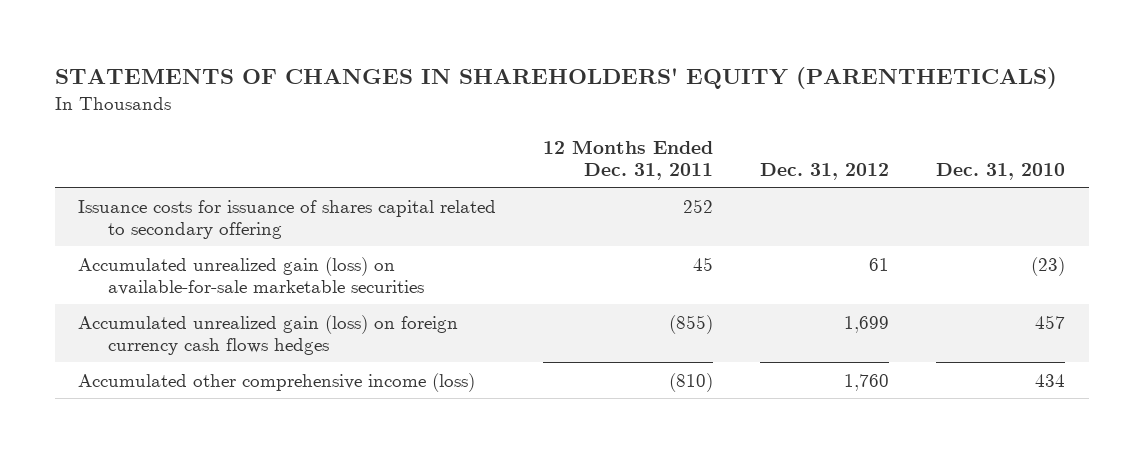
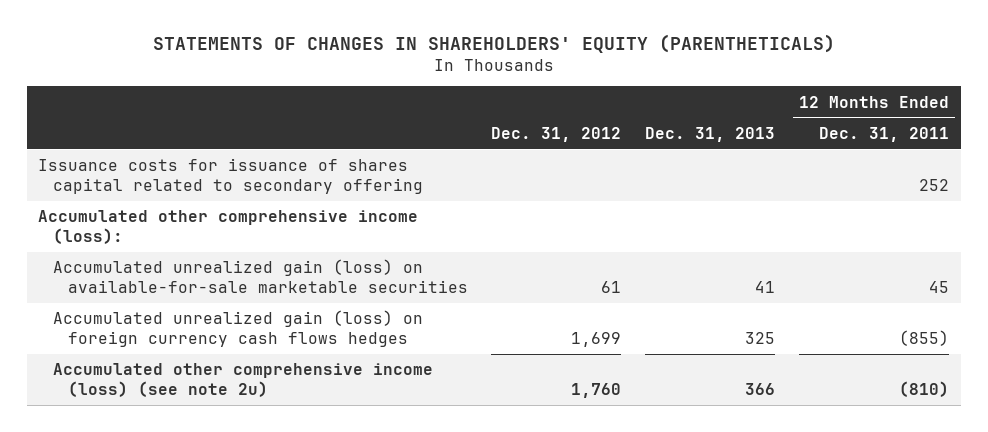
- | 12 Months Ended Dec. 31, 2011 | Dec. 31, 2012 | Dec. 31, 2010
+ | Dec. 31, 2012 | Dec. 31, 2013 | 12 Months Ended Dec. 31, 2011
+ Accumulated other comprehensive income (loss):
- Accumulated other comprehensive income (loss) | (810) | 1,760 | 434
+ Accumulated other comprehensive income (loss) (see note 2u) | 1,760 | 366 | (810)

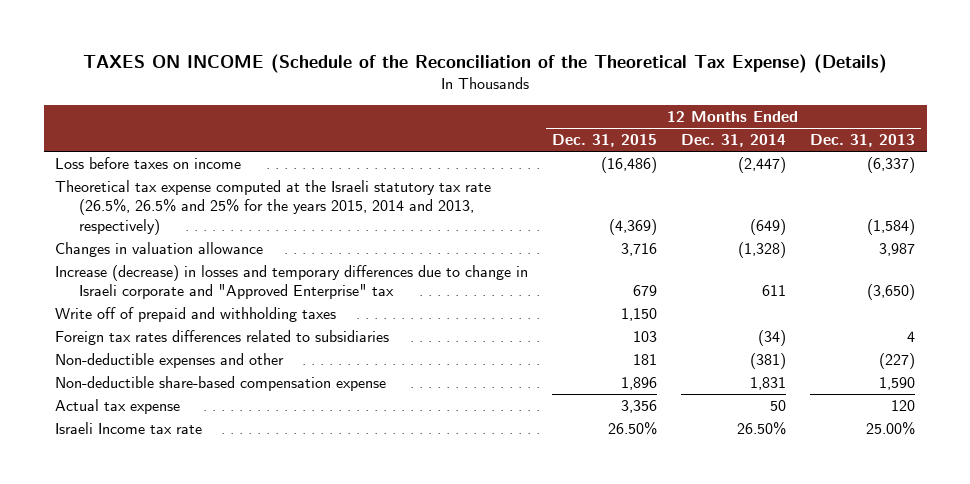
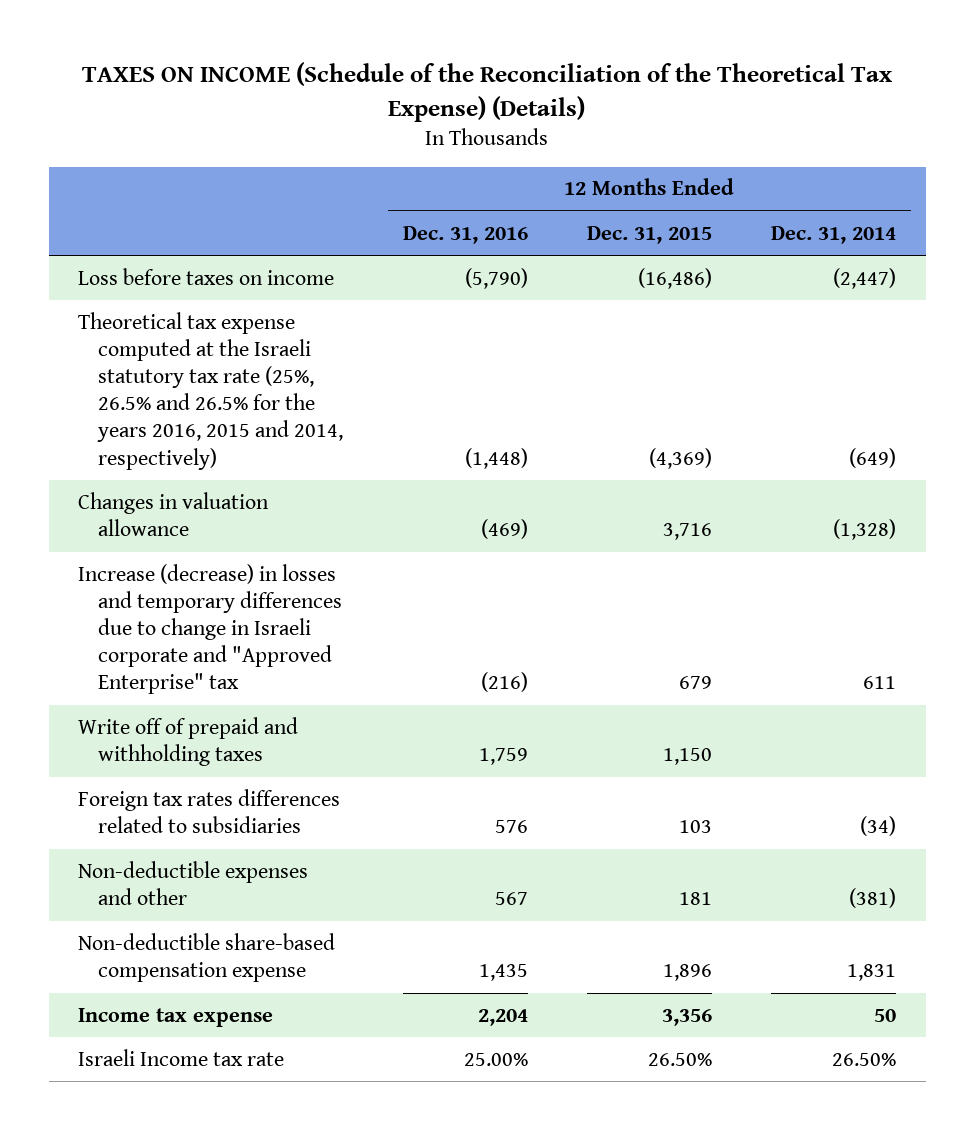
- | 12 Months Ended Dec. 31, 2015 | 12 Months Ended Dec. 31, 2014 | 12 Months Ended Dec. 31, 2013
+ | 12 Months Ended Dec. 31, 2016 | 12 Months Ended Dec. 31, 2015 | 12 Months Ended Dec. 31, 2014
- Theoretical tax expense computed at the Israeli statutory tax rate (26.5%, 26.5% and 25% for the years 2015, 2014 and 2013, respectively) | (4,369) | (649) | (1,584)
+ Theoretical tax expense computed at the Israeli statutory tax rate (25%, 26.5% and 26.5% for the years 2016, 2015 and 2014, respectively) | (1,448) | (4,369) | (649)
- Actual tax expense | 3,356 | 50 | 120
+ Income tax expense | 2,204 | 3,356 | 50

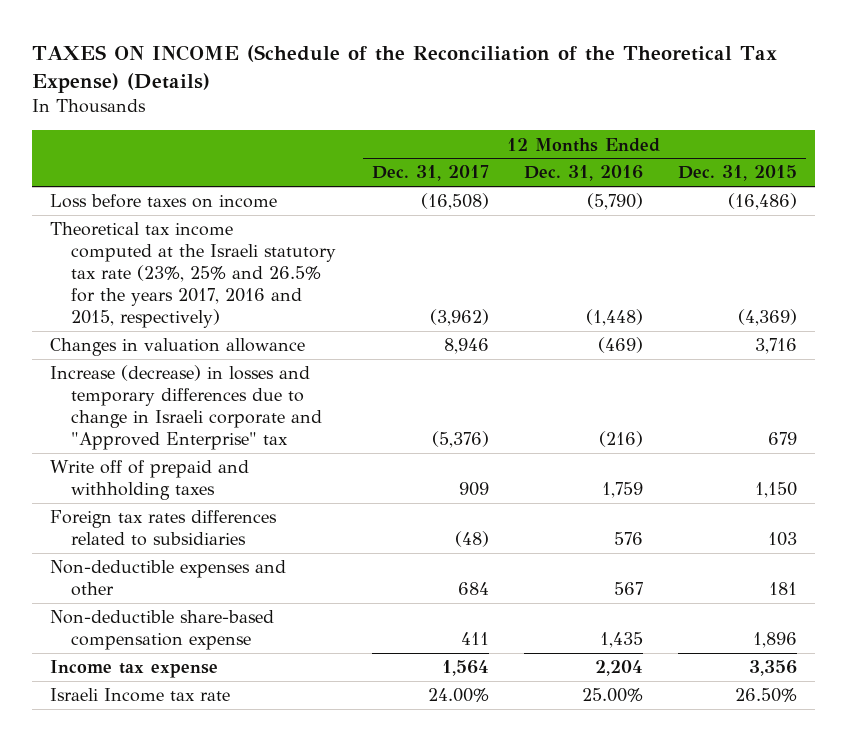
- | 12 Months Ended Dec. 31, 2016 | 12 Months Ended Dec. 31, 2015 | 12 Months Ended Dec. 31, 2014
+ | 12 Months Ended Dec. 31, 2017 | 12 Months Ended Dec. 31, 2016 | 12 Months Ended Dec. 31, 2015
- Theoretical tax expense computed at the Israeli statutory tax rate (25%, 26.5% and 26.5% for the years 2016, 2015 and 2014, respectively) | (1,448) | (4,369) | (649)
+ Theoretical tax income computed at the Israeli statutory tax rate (23%, 25% and 26.5% for the years 2017, 2016 and 2015, respectively) | (3,962) | (1,448) | (4,369)

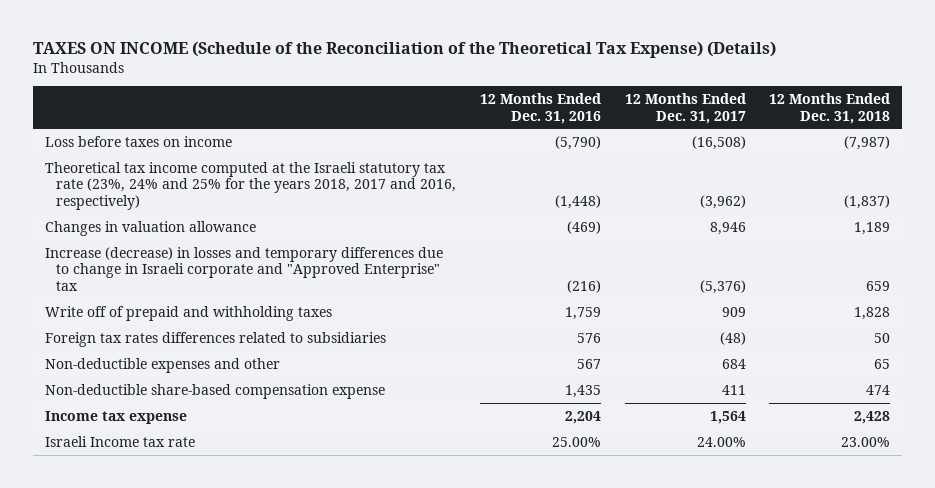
- | 12 Months Ended Dec. 31, 2017 | 12 Months Ended Dec. 31, 2016 | 12 Months Ended Dec. 31, 2015
+ | 12 Months Ended Dec. 31, 2016 | 12 Months Ended Dec. 31, 2017 | 12 Months Ended Dec. 31, 2018
- Theoretical tax income computed at the Israeli statutory tax rate (23%, 25% and 26.5% for the years 2017, 2016 and 2015, respectively) | (3,962) | (1,448) | (4,369)
+ Theoretical tax income computed at the Israeli statutory tax rate (23%, 24% and 25% for the years 2018, 2017 and 2016, respectively) | (1,448) | (3,962) | (1,837)

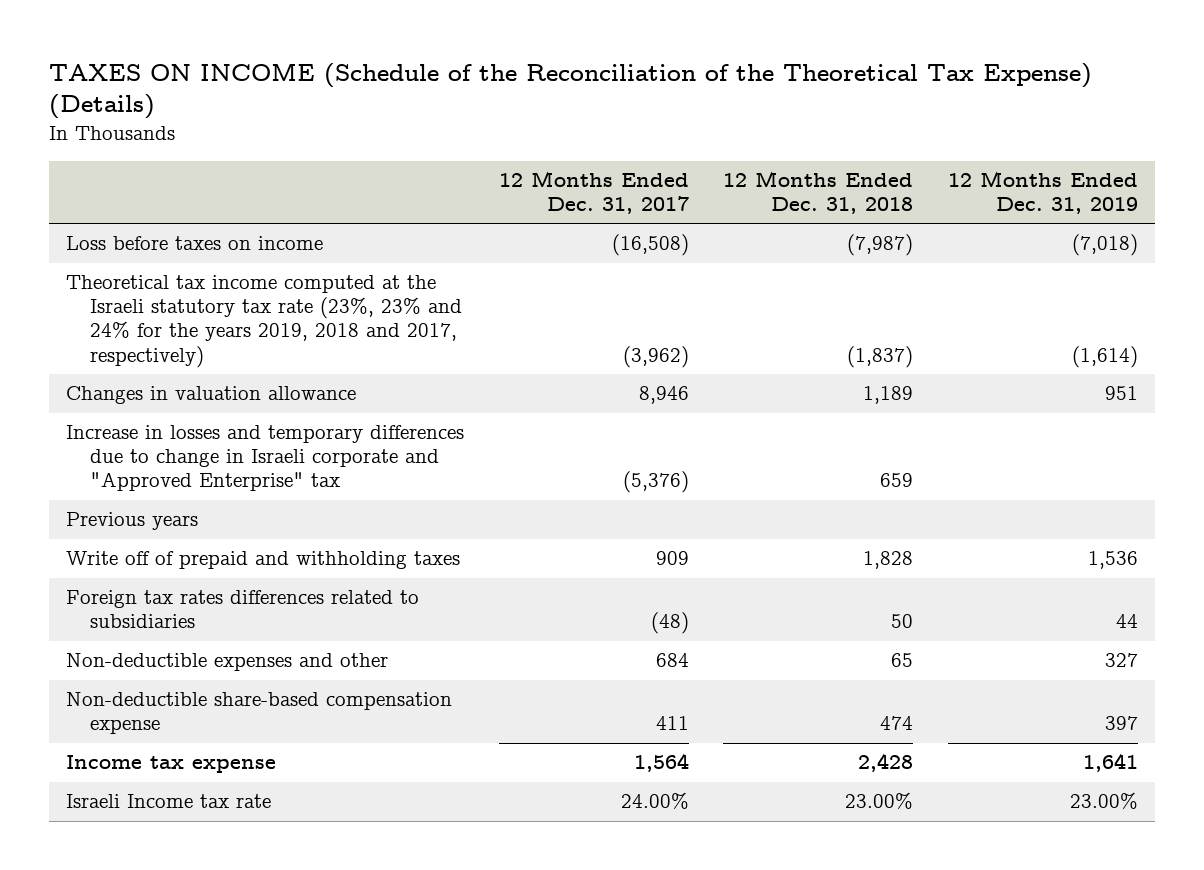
- | 12 Months Ended Dec. 31, 2016 | 12 Months Ended Dec. 31, 2017 | 12 Months Ended Dec. 31, 2018
+ | 12 Months Ended Dec. 31, 2017 | 12 Months Ended Dec. 31, 2018 | 12 Months Ended Dec. 31, 2019
- Theoretical tax income computed at the Israeli statutory tax rate (23%, 24% and 25% for the years 2018, 2017 and 2016, respectively) | (1,448) | (3,962) | (1,837)
+ Theoretical tax income computed at the Israeli statutory tax rate (23%, 23% and 24% for the years 2019, 2018 and 2017, respectively) | (3,962) | (1,837) | (1,614)
- Increase (decrease) in losses and temporary differences due to change in Israeli corporate and "Approved Enterprise" tax | (216) | (5,376) | 659
+ Increase in losses and temporary differences due to change in Israeli corporate and "Approved Enterprise" tax | (5,376) | 659 |
+ Previous years

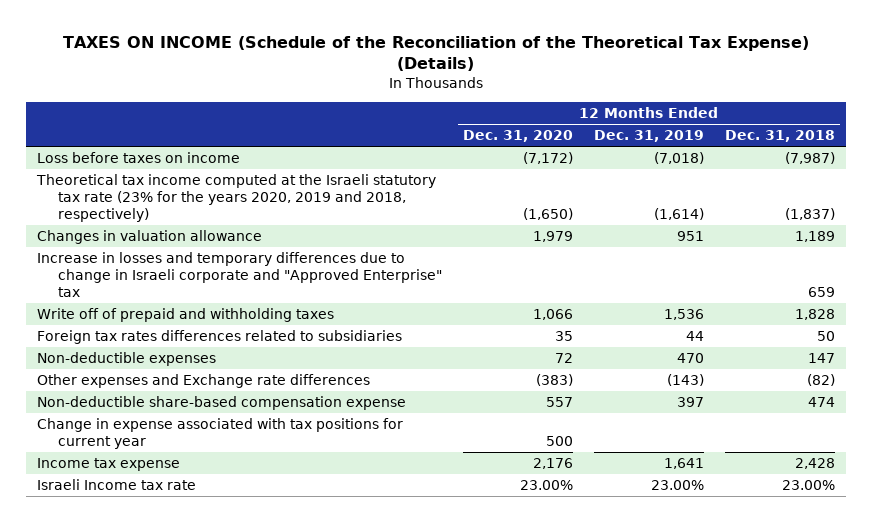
- | 12 Months Ended Dec. 31, 2017 | 12 Months Ended Dec. 31, 2018 | 12 Months Ended Dec. 31, 2019
+ | 12 Months Ended Dec. 31, 2020 | 12 Months Ended Dec. 31, 2019 | 12 Months Ended Dec. 31, 2018
- Theoretical tax income computed at the Israeli statutory tax rate (23%, 23% and 24% for the years 2019, 2018 and 2017, respectively) | (3,962) | (1,837) | (1,614)
+ Theoretical tax income computed at the Israeli statutory tax rate (23% for the years 2020, 2019 and 2018, respectively) | (1,650) | (1,614) | (1,837)
- Previous years
- Non-deductible expenses and other | 684 | 65 | 327
+ Non-deductible expenses | 72 | 470 | 147
+ Other expenses and Exchange rate differences | (383) | (143) | (82)
+ Change in expense associated with tax positions for current year | 500 | |

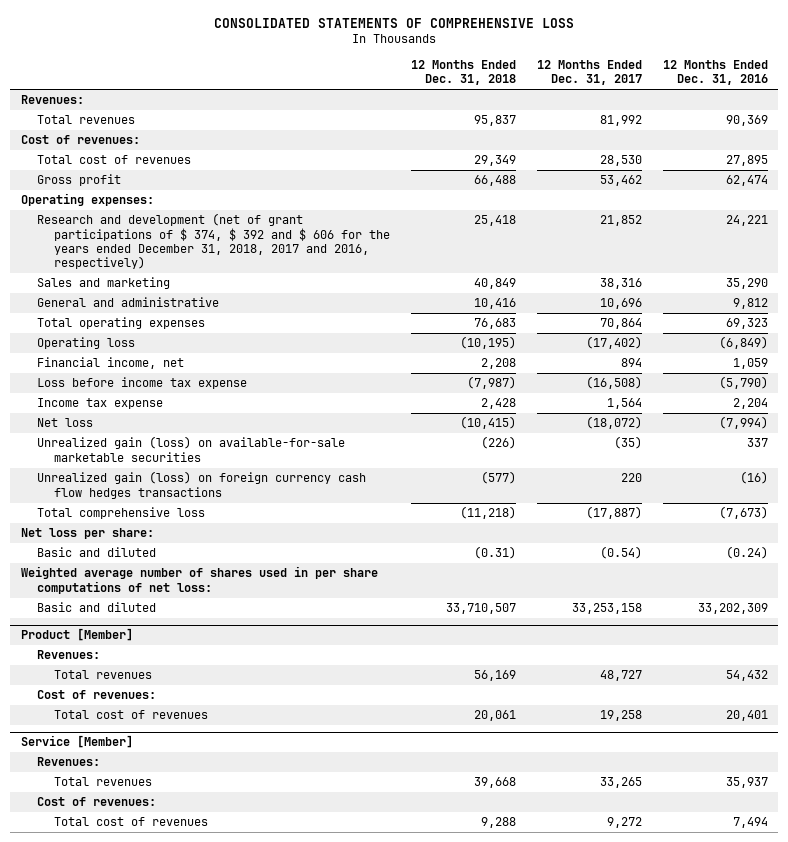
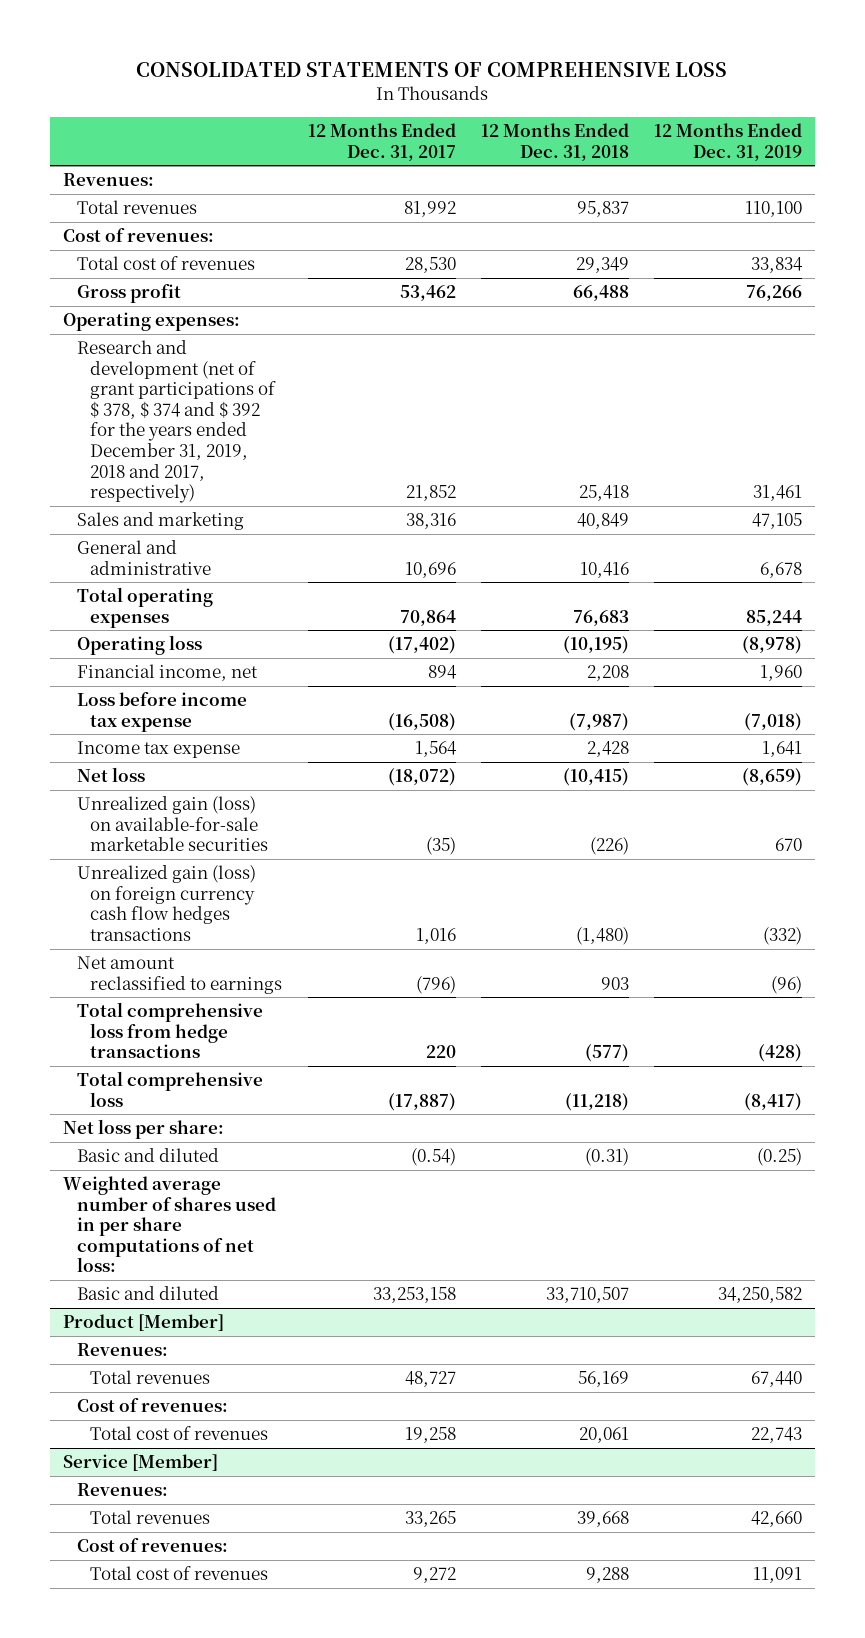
- | 12 Months Ended Dec. 31, 2018 | 12 Months Ended Dec. 31, 2017 | 12 Months Ended Dec. 31, 2016
+ | 12 Months Ended Dec. 31, 2017 | 12 Months Ended Dec. 31, 2018 | 12 Months Ended Dec. 31, 2019
- Research and development (net of grant participations of $ 374, $ 392 and $ 606 for the years ended December 31, 2018, 2017 and 2016, respectively) | 25,418 | 21,852 | 24,221
+ Research and development (net of grant participations of $ 378, $ 374 and $ 392 for the years ended December 31, 2019, 2018 and 2017, respectively) | 21,852 | 25,418 | 31,461
- Unrealized gain (loss) on foreign currency cash flow hedges transactions | (577) | 220 | (16)
+ Unrealized gain (loss) on foreign currency cash flow hedges transactions | 1,016 | (1,480) | (332)
+ Net amount reclassified to earnings | (796) | 903 | (96)
+ Total comprehensive loss from hedge transactions | 220 | (577) | (428)

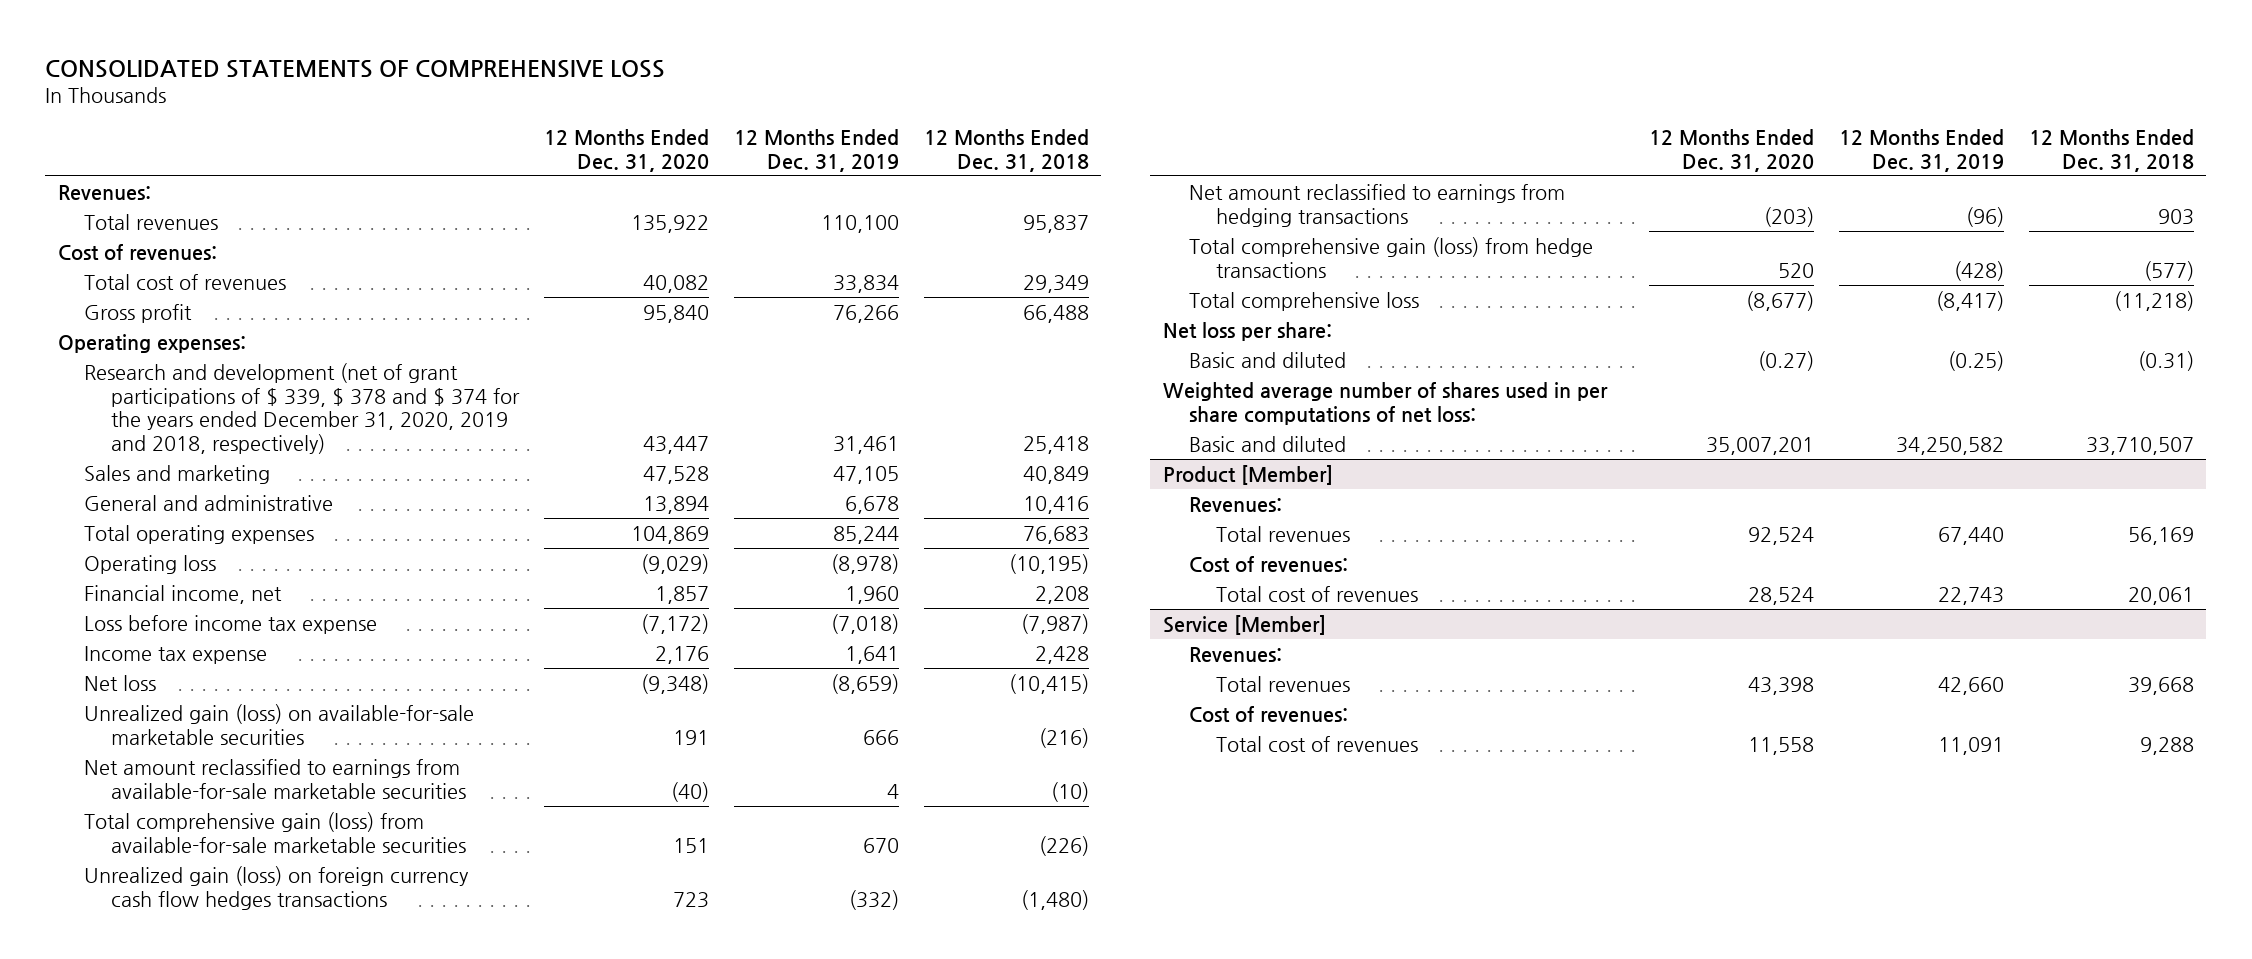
- | 12 Months Ended Dec. 31, 2017 | 12 Months Ended Dec. 31, 2018 | 12 Months Ended Dec. 31, 2019
+ | 12 Months Ended Dec. 31, 2020 | 12 Months Ended Dec. 31, 2019 | 12 Months Ended Dec. 31, 2018
- Research and development (net of grant participations of $ 378, $ 374 and $ 392 for the years ended December 31, 2019, 2018 and 2017, respectively) | 21,852 | 25,418 | 31,461
+ Research and development (net of grant participations of $ 339, $ 378 and $ 374 for the years ended December 31, 2020, 2019 and 2018, respectively) | 43,447 | 31,461 | 25,418
- Unrealized gain (loss) on available-for-sale marketable securities | (35) | (226) | 670
+ Unrealized gain (loss) on available-for-sale marketable securities | 191 | 666 | (216)
+ Net amount reclassified to earnings from available-for-sale marketable securities | (40) | 4 | (10)
+ Total comprehensive gain (loss) from available-for-sale marketable securities | 151 | 670 | (226)
- Net amount reclassified to earnings | (796) | 903 | (96)
- Total comprehensive loss from hedge transactions | 220 | (577) | (428)
+ Net amount reclassified to earnings from hedging transactions | (203) | (96) | 903
+ Total comprehensive gain (loss) from hedge transactions | 520 | (428) | (577)

